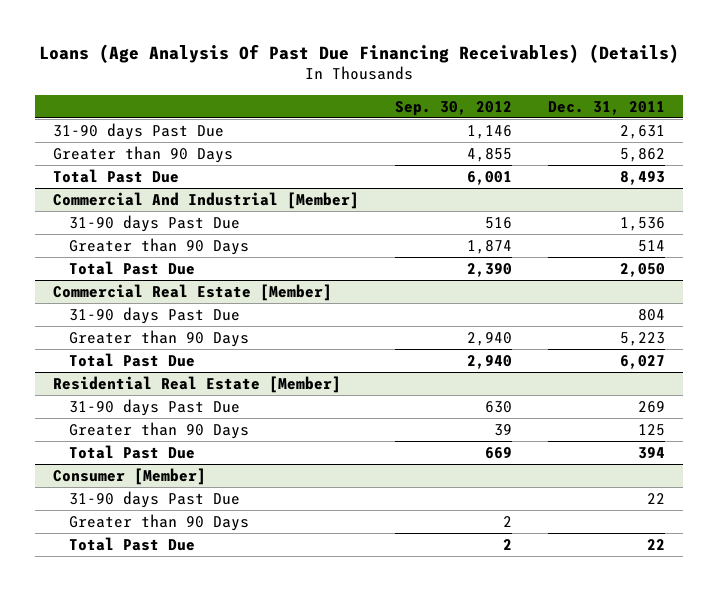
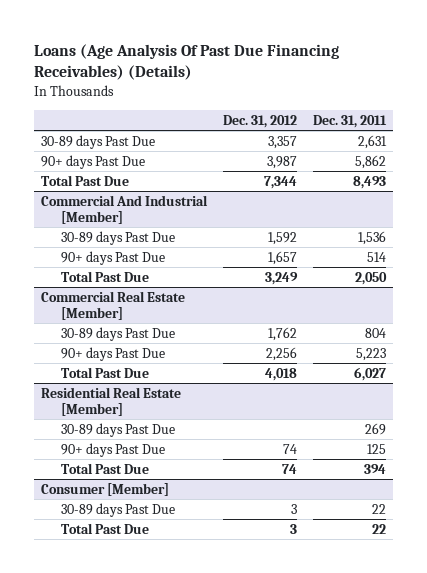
- | Sep. 30, 2012 | Dec. 31, 2011
+ | Dec. 31, 2012 | Dec. 31, 2011
- 31-90 days Past Due | 1,146 | 2,631
- Greater than 90 Days | 4,855 | 5,862
+ 30-89 days Past Due | 3,357 | 2,631
+ 90+ days Past Due | 3,987 | 5,862
@ Commercial And Industrial [Member]
- 31-90 days Past Due | 516 | 1,536
- Greater than 90 Days | 1,874 | 514
+ 30-89 days Past Due | 1,592 | 1,536
+ 90+ days Past Due | 1,657 | 514
@ Commercial Real Estate [Member]
- 31-90 days Past Due | | 804
- Greater than 90 Days | 2,940 | 5,223
+ 30-89 days Past Due | 1,762 | 804
+ 90+ days Past Due | 2,256 | 5,223
@ Residential Real Estate [Member]
- 31-90 days Past Due | 630 | 269
- Greater than 90 Days | 39 | 125
+ 30-89 days Past Due | | 269
+ 90+ days Past Due | 74 | 125
@ Consumer [Member]
- 31-90 days Past Due | | 22
- Greater than 90 Days | 2 |
+ 30-89 days Past Due | 3 | 22

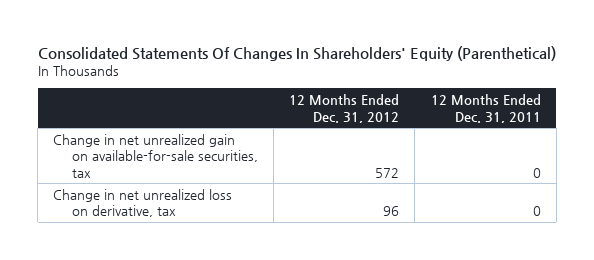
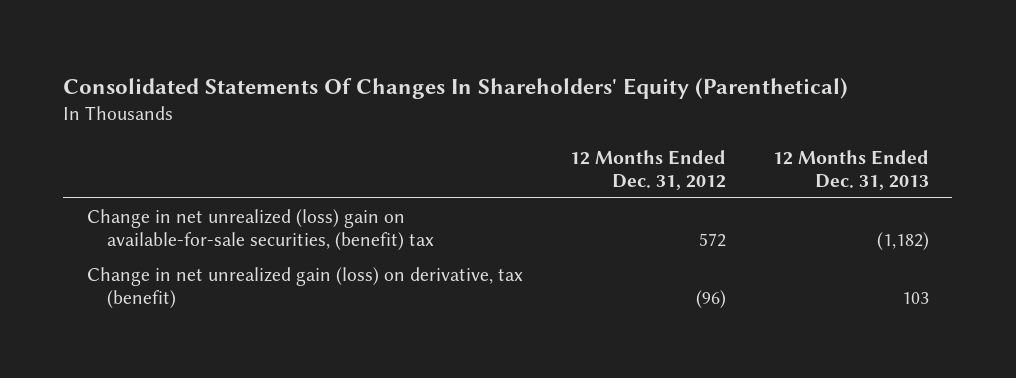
- | 12 Months Ended Dec. 31, 2012 | 12 Months Ended Dec. 31, 2011
+ | 12 Months Ended Dec. 31, 2012 | 12 Months Ended Dec. 31, 2013
- Change in net unrealized gain on available-for-sale securities, tax | 572 | 0
- Change in net unrealized loss on derivative, tax | 96 | 0
+ Change in net unrealized (loss) gain on available-for-sale securities, (benefit) tax | 572 | (1,182)
+ Change in net unrealized gain (loss) on derivative, tax (benefit) | (96) | 103

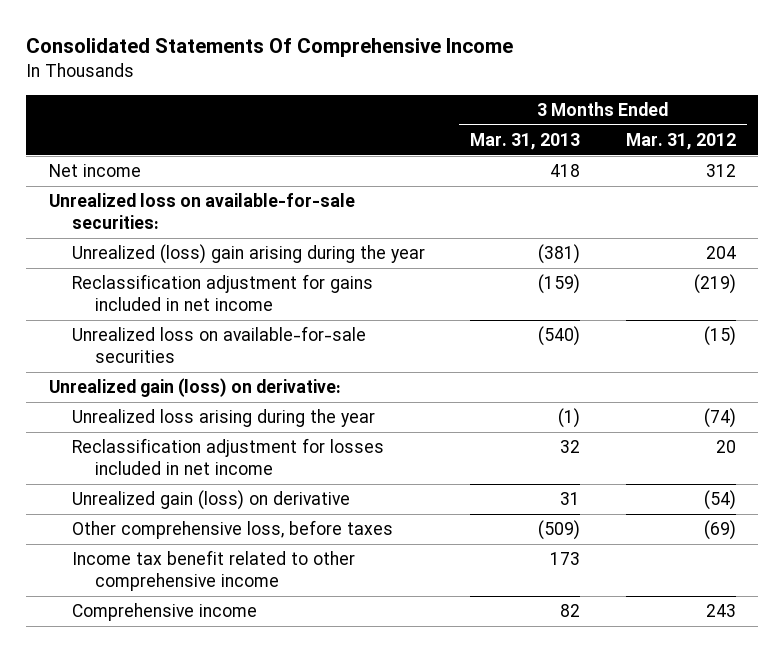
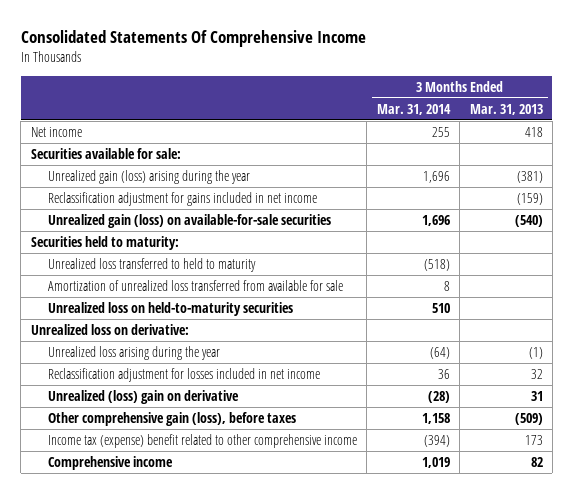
- | 3 Months Ended Mar. 31, 2013 | 3 Months Ended Mar. 31, 2012
+ | 3 Months Ended Mar. 31, 2014 | 3 Months Ended Mar. 31, 2013
- Unrealized loss on available-for-sale securities:
- Unrealized (loss) gain arising during the year | (381) | 204
+ Securities available for sale:
+ Unrealized gain (loss) arising during the year | 1,696 | (381)
- Unrealized loss on available-for-sale securities | (540) | (15)
- Unrealized gain (loss) on derivative:
+ Unrealized gain (loss) on available-for-sale securities | 1,696 | (540)
+ Securities held to maturity:
+ Unrealized loss transferred to held to maturity | (518) |
+ Amortization of unrealized loss transferred from available for sale | 8 |
+ Unrealized loss on held-to-maturity securities | 510 |
+ Unrealized loss on derivative:
- Unrealized gain (loss) on derivative | 31 | (54)
- Other comprehensive loss, before taxes | (509) | (69)
- Income tax benefit related to other comprehensive income | 173 |
+ Unrealized (loss) gain on derivative | (28) | 31
+ Other comprehensive gain (loss), before taxes | 1,158 | (509)
+ Income tax (expense) benefit related to other comprehensive income | (394) | 173

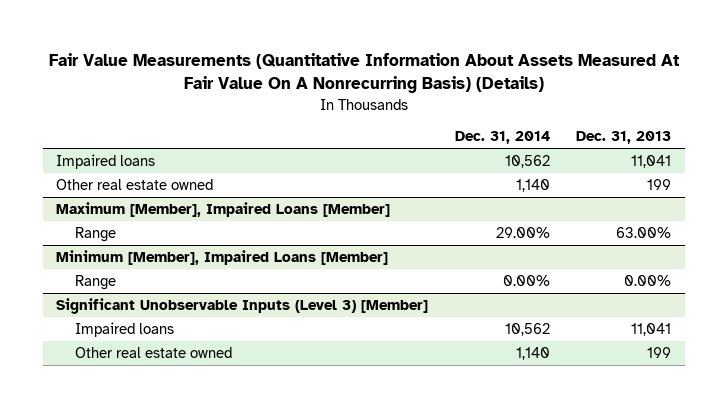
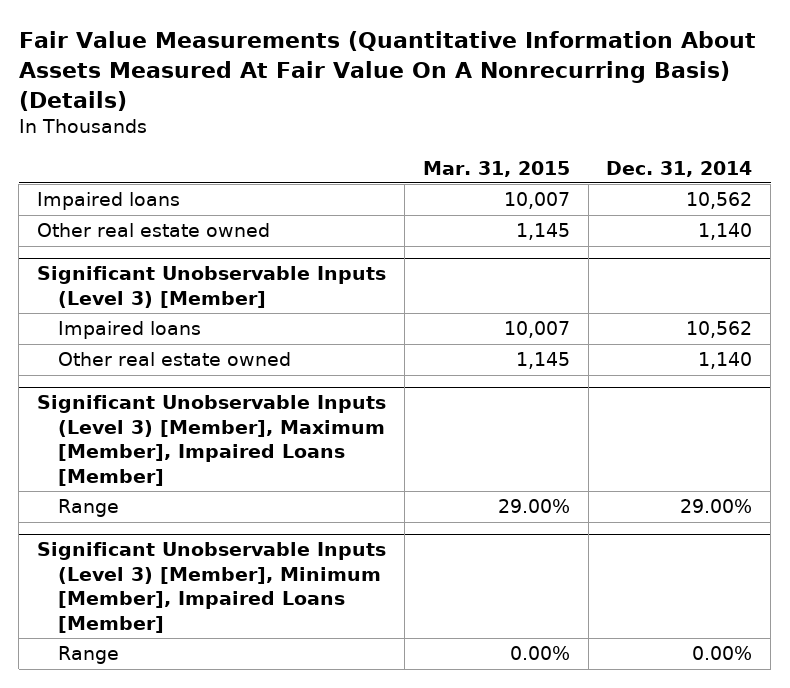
- | Dec. 31, 2014 | Dec. 31, 2013
+ | Mar. 31, 2015 | Dec. 31, 2014
- Maximum [Member], Impaired Loans [Member]
- Range | 29.00% | 63.00%
- Minimum [Member], Impaired Loans [Member]
- Range | 0.00% | 0.00%
+ Significant Unobservable Inputs (Level 3) [Member], Maximum [Member], Impaired Loans [Member]
+ Range | 29.00% | 29.00%
+ Significant Unobservable Inputs (Level 3) [Member], Minimum [Member], Impaired Loans [Member]
+ Range | 0.00% | 0.00%

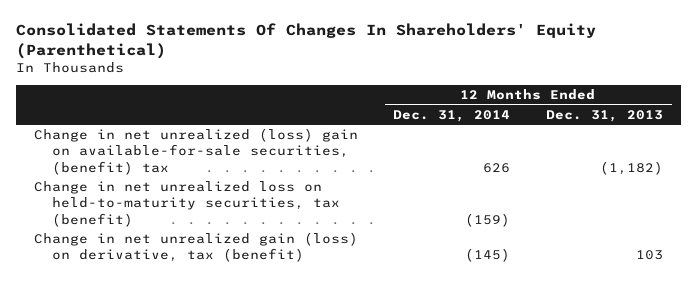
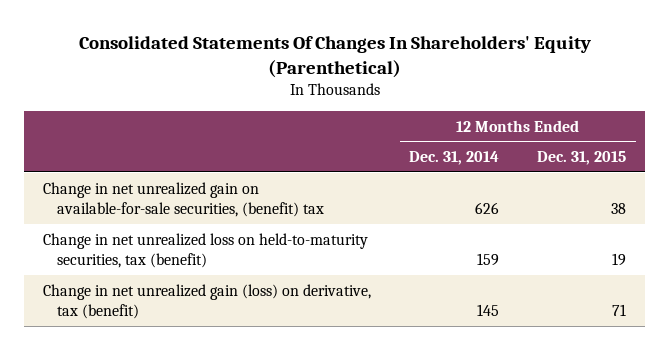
- | 12 Months Ended Dec. 31, 2014 | 12 Months Ended Dec. 31, 2013
+ | 12 Months Ended Dec. 31, 2014 | 12 Months Ended Dec. 31, 2015
- Change in net unrealized (loss) gain on available-for-sale securities, (benefit) tax | 626 | (1,182)
- Change in net unrealized loss on held-to-maturity securities, tax (benefit) | (159) |
- Change in net unrealized gain (loss) on derivative, tax (benefit) | (145) | 103
+ Change in net unrealized gain on available-for-sale securities, (benefit) tax | 626 | 38
+ Change in net unrealized loss on held-to-maturity securities, tax (benefit) | 159 | 19
+ Change in net unrealized gain (loss) on derivative, tax (benefit) | 145 | 71

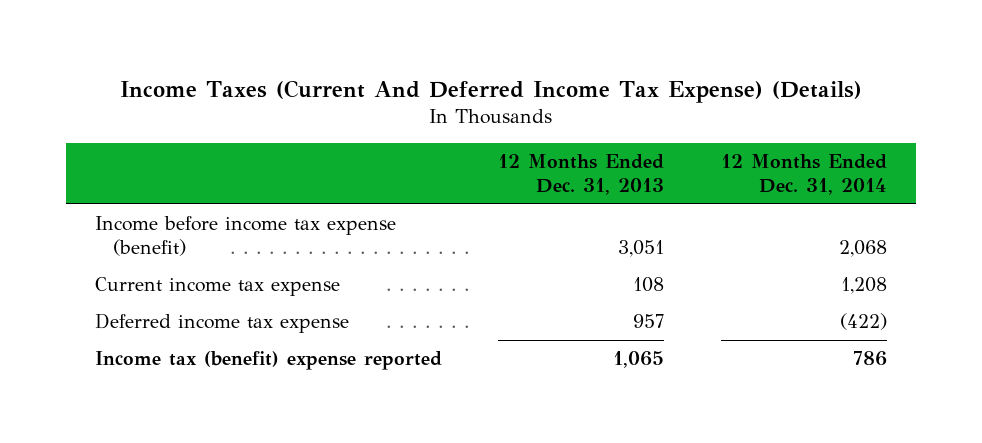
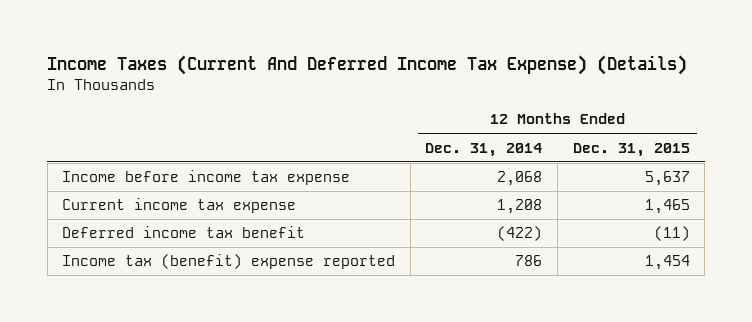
- | 12 Months Ended Dec. 31, 2013 | 12 Months Ended Dec. 31, 2014
+ | 12 Months Ended Dec. 31, 2014 | 12 Months Ended Dec. 31, 2015
- Income before income tax expense (benefit) | 3,051 | 2,068
+ Income before income tax expense | 2,068 | 5,637
- Deferred income tax expense | 957 | (422)
+ Deferred income tax benefit | (422) | (11)

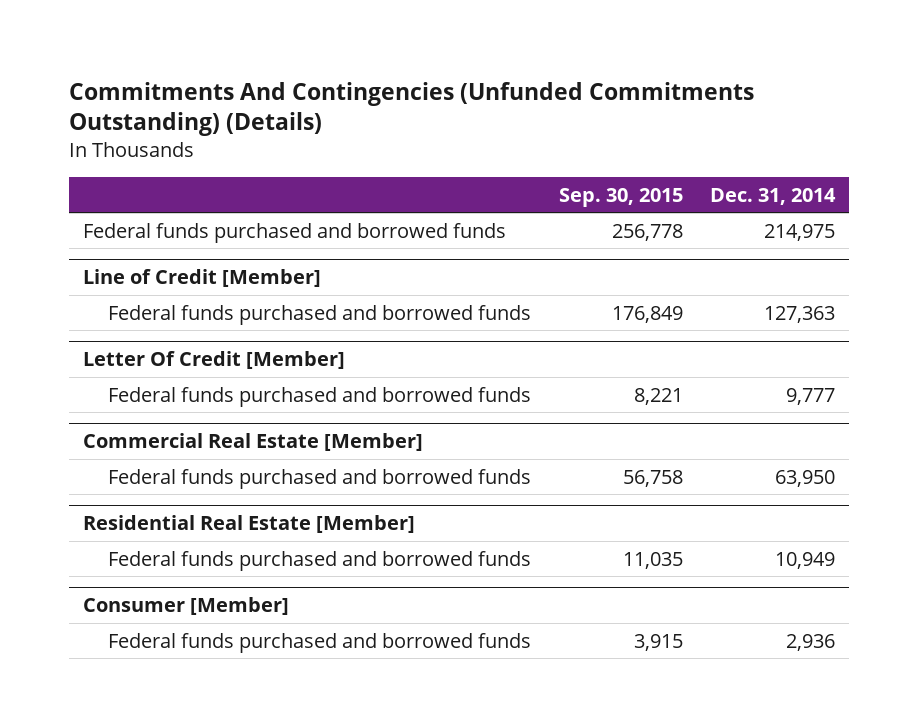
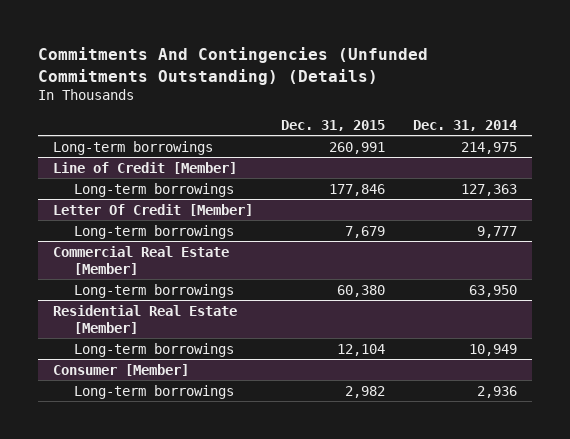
- | Sep. 30, 2015 | Dec. 31, 2014
+ | Dec. 31, 2015 | Dec. 31, 2014
- Federal funds purchased and borrowed funds | 256,778 | 214,975
+ Long-term borrowings | 260,991 | 214,975
@ Line of Credit [Member]
- Federal funds purchased and borrowed funds | 176,849 | 127,363
+ Long-term borrowings | 177,846 | 127,363
@ Letter Of Credit [Member]
- Federal funds purchased and borrowed funds | 8,221 | 9,777
+ Long-term borrowings | 7,679 | 9,777
@ Commercial Real Estate [Member]
- Federal funds purchased and borrowed funds | 56,758 | 63,950
+ Long-term borrowings | 60,380 | 63,950
@ Residential Real Estate [Member]
- Federal funds purchased and borrowed funds | 11,035 | 10,949
+ Long-term borrowings | 12,104 | 10,949
@ Consumer [Member]
- Federal funds purchased and borrowed funds | 3,915 | 2,936
+ Long-term borrowings | 2,982 | 2,936

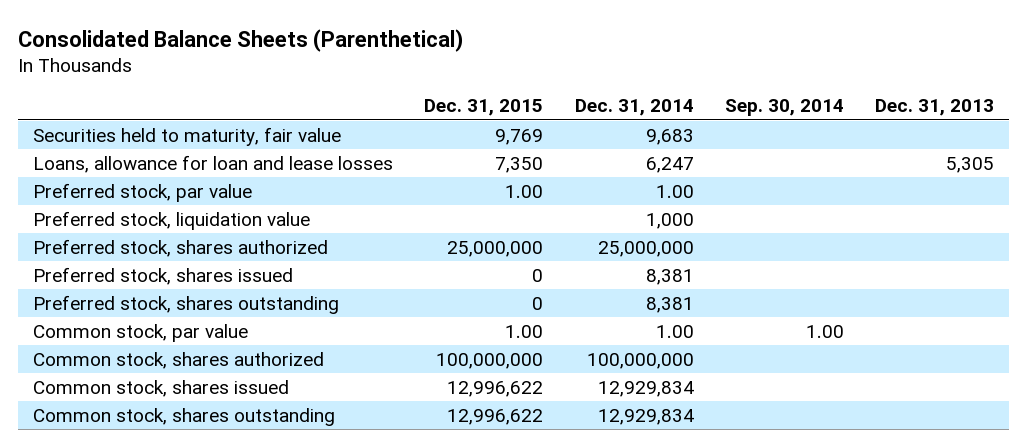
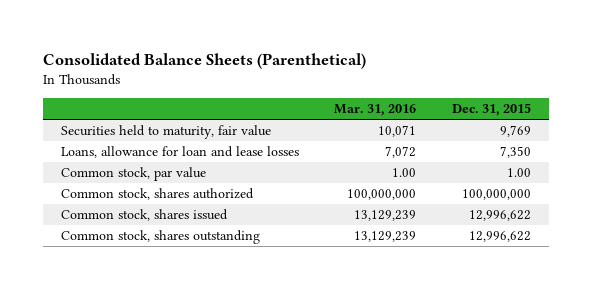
- | Dec. 31, 2015 | Dec. 31, 2014 | Sep. 30, 2014 | Dec. 31, 2013
+ | Mar. 31, 2016 | Dec. 31, 2015
- Preferred stock, par value | 1.00 | 1.00 | |
- Preferred stock, liquidation value | | 1,000 | |
- Preferred stock, shares authorized | 25,000,000 | 25,000,000 | |
- Preferred stock, shares issued | 0 | 8,381 | |
- Preferred stock, shares outstanding | 0 | 8,381 | |

